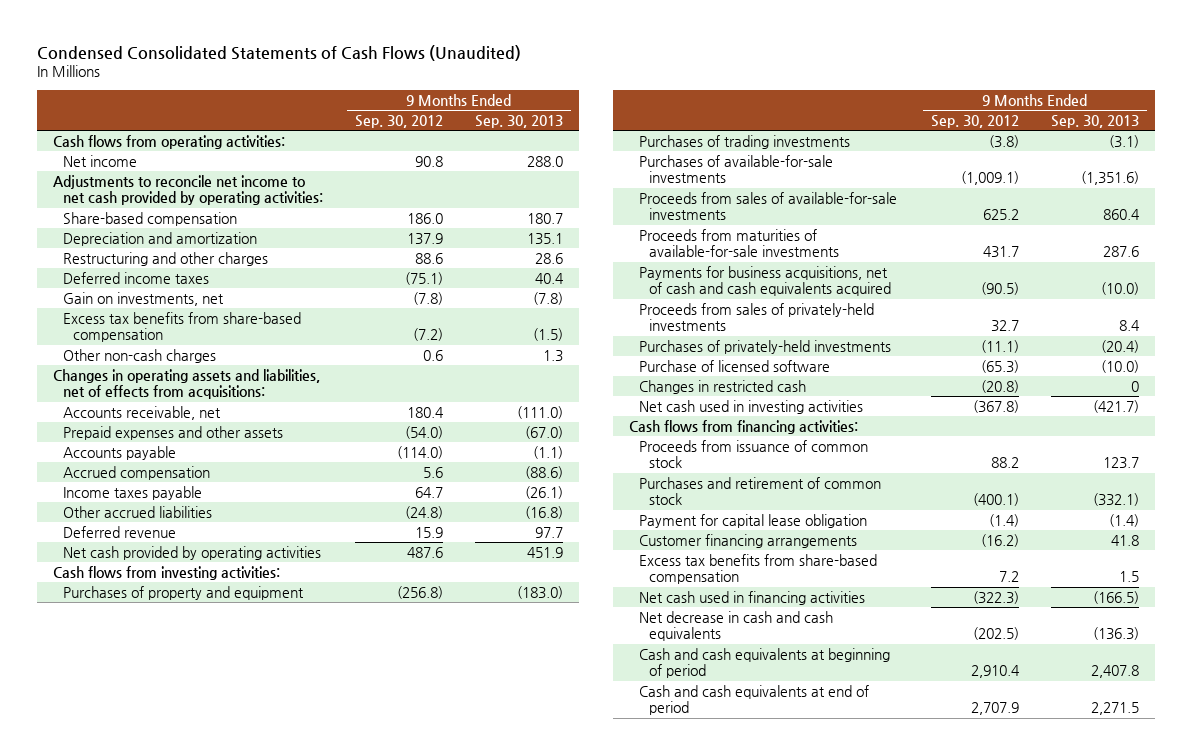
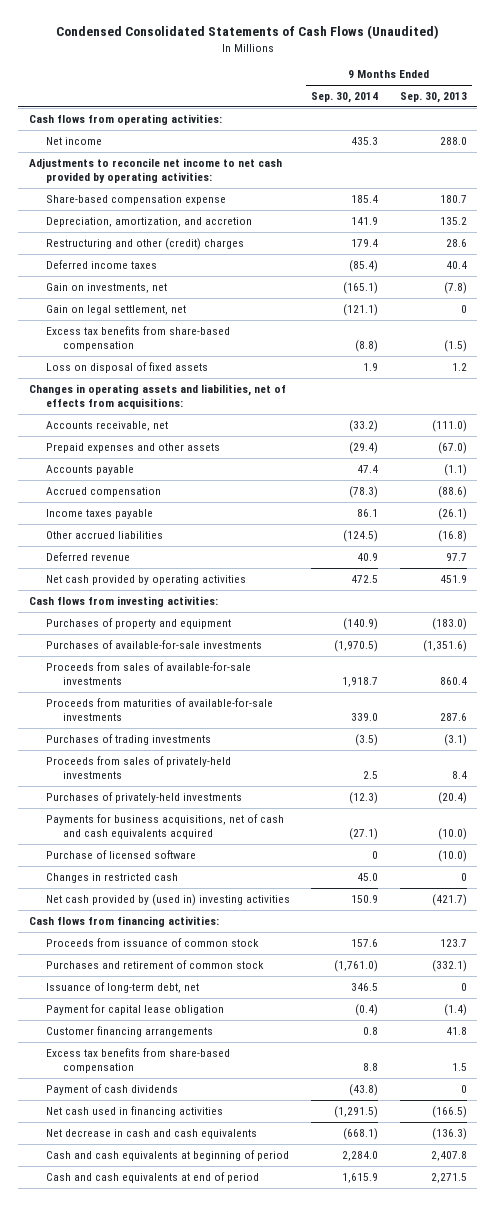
- | 9 Months Ended Sep. 30, 2012 | 9 Months Ended Sep. 30, 2013
+ | 9 Months Ended Sep. 30, 2014 | 9 Months Ended Sep. 30, 2013
- Share-based compensation | 186.0 | 180.7
- Depreciation and amortization | 137.9 | 135.1
- Restructuring and other charges | 88.6 | 28.6
+ Share-based compensation expense | 185.4 | 180.7
+ Depreciation, amortization, and accretion | 141.9 | 135.2
+ Restructuring and other (credit) charges | 179.4 | 28.6
+ Gain on legal settlement, net | (121.1) | 0
- Other non-cash charges | 0.6 | 1.3
+ Loss on disposal of fixed assets | 1.9 | 1.2
moved down: Purchases of trading investments | (3.5) | (3.1)
moved down: Payments for business acquisitions, net of cash and cash equivalents acquired | (27.1) | (10.0)
- Net cash used in investing activities | (367.8) | (421.7)
+ Net cash provided by (used in) investing activities | 150.9 | (421.7)
+ Issuance of long-term debt, net | 346.5 | 0
+ Payment of cash dividends | (43.8) | 0

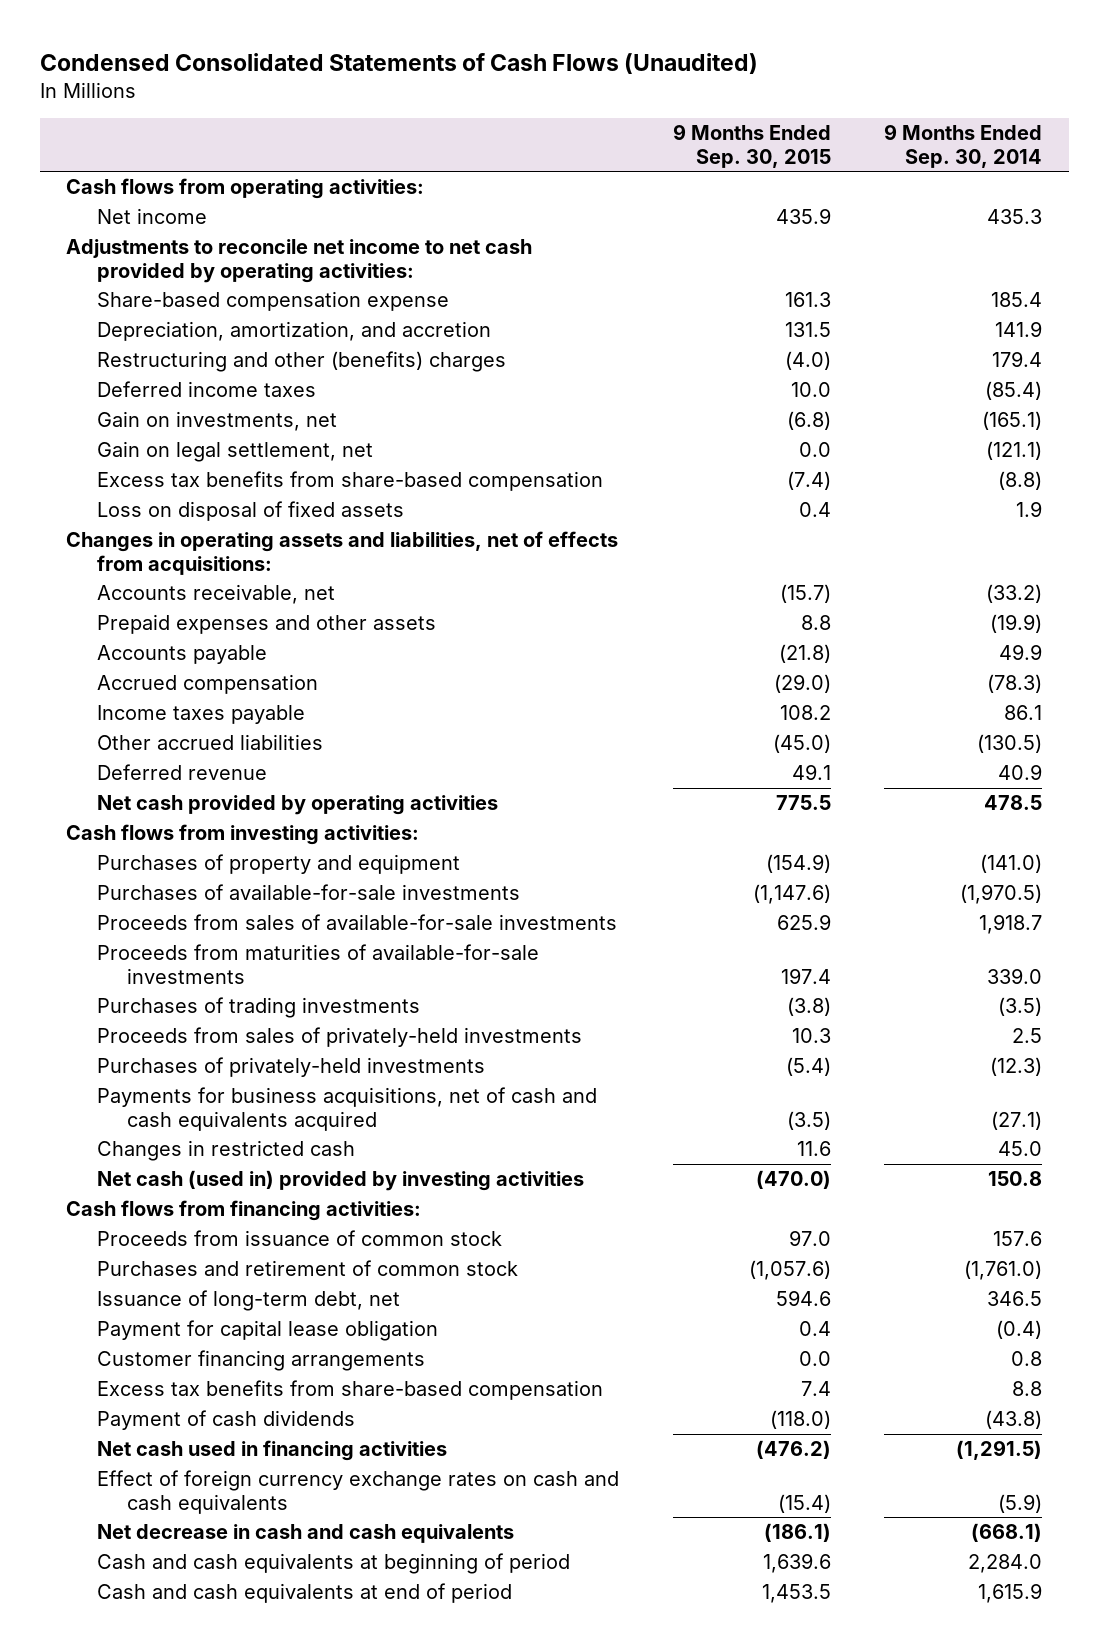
- | 9 Months Ended Sep. 30, 2014 | 9 Months Ended Sep. 30, 2013
+ | 9 Months Ended Sep. 30, 2015 | 9 Months Ended Sep. 30, 2014
- Restructuring and other (credit) charges | 179.4 | 28.6
+ Restructuring and other (benefits) charges | (4.0) | 179.4
- Prepaid expenses and other assets | (29.4) | (67.0)
- Accounts payable | 47.4 | (1.1)
+ Prepaid expenses and other assets | 8.8 | (19.9)
+ Accounts payable | (21.8) | 49.9
- Other accrued liabilities | (124.5) | (16.8)
+ Other accrued liabilities | (45.0) | (130.5)
- Net cash provided by operating activities | 472.5 | 451.9
+ Net cash provided by operating activities | 775.5 | 478.5
- Purchases of property and equipment | (140.9) | (183.0)
+ Purchases of property and equipment | (154.9) | (141.0)
- Purchase of licensed software | 0 | (10.0)
- Net cash provided by (used in) investing activities | 150.9 | (421.7)
+ Net cash (used in) provided by investing activities | (470.0) | 150.8
+ Effect of foreign currency exchange rates on cash and cash equivalents | (15.4) | (5.9)

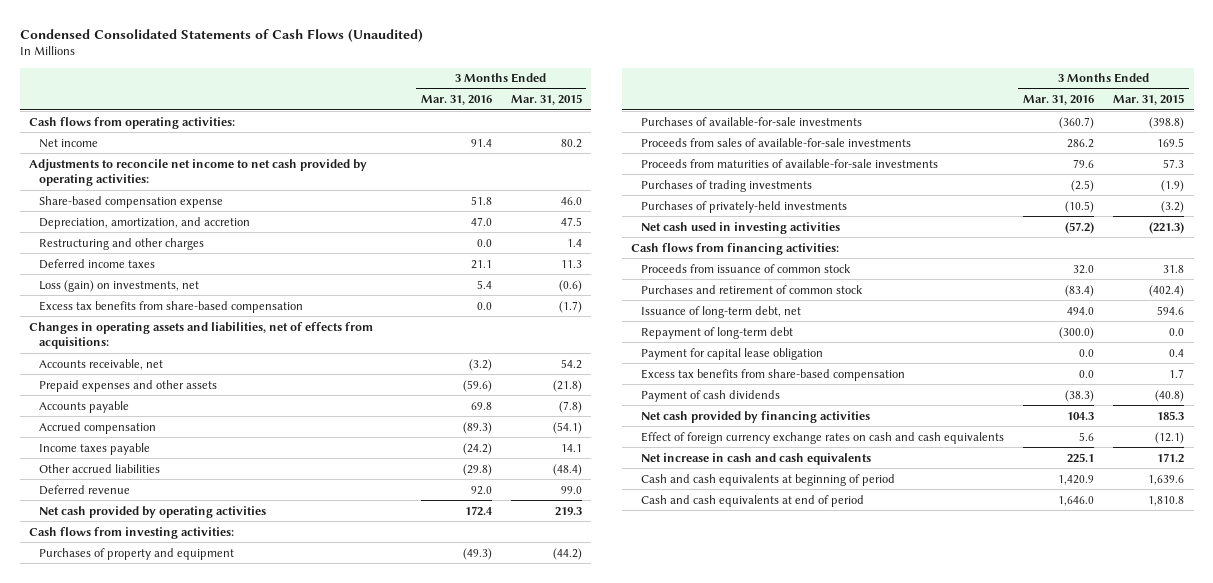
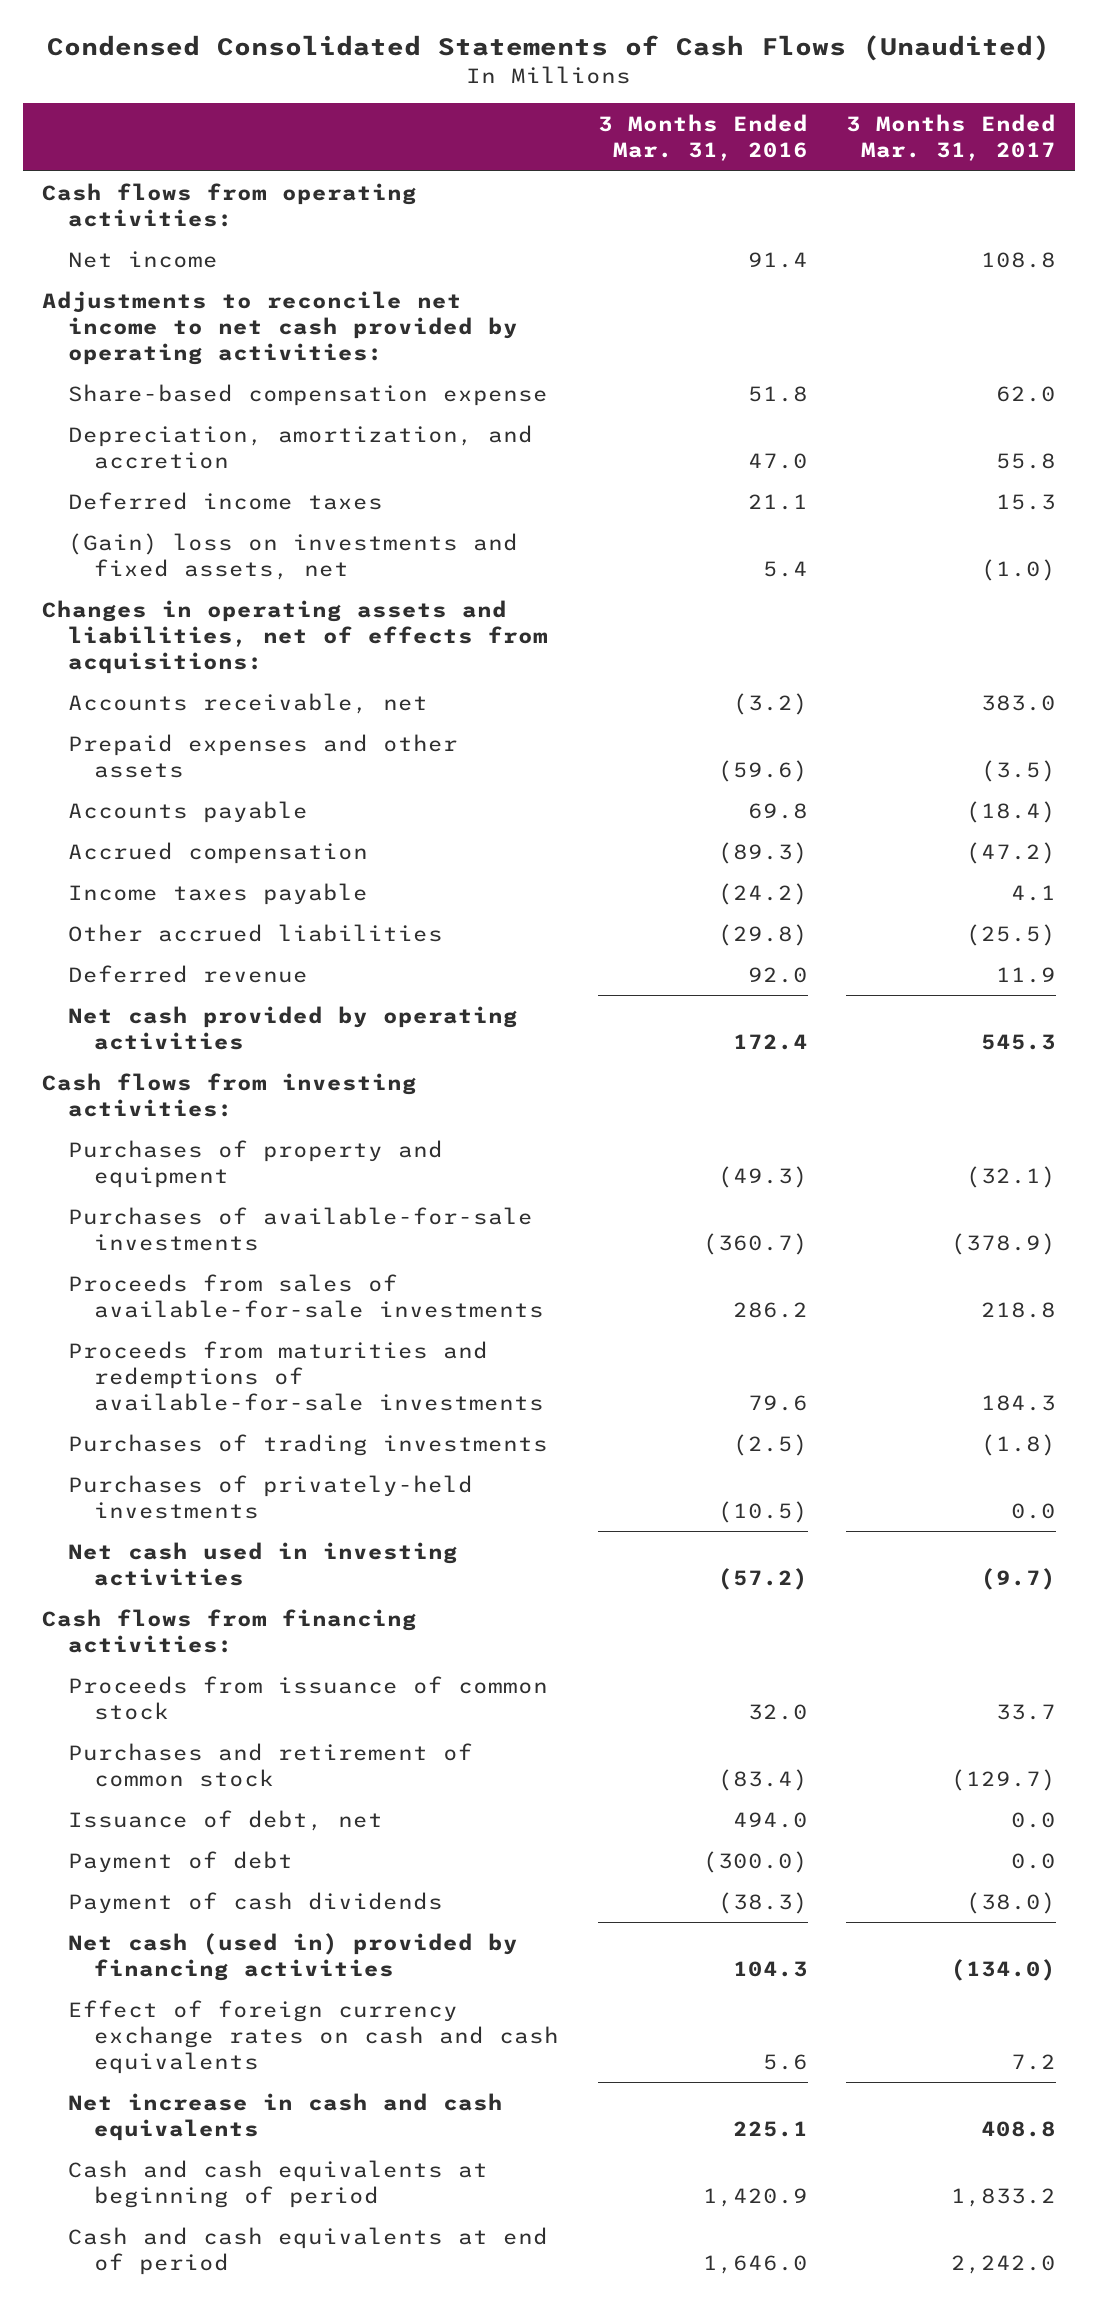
- | 3 Months Ended Mar. 31, 2016 | 3 Months Ended Mar. 31, 2015
+ | 3 Months Ended Mar. 31, 2016 | 3 Months Ended Mar. 31, 2017
- Restructuring and other charges | 0.0 | 1.4
- Loss (gain) on investments, net | 5.4 | (0.6)
- Excess tax benefits from share-based compensation | 0.0 | (1.7)
+ (Gain) loss on investments and fixed assets, net | 5.4 | (1.0)
- Proceeds from maturities of available-for-sale investments | 79.6 | 57.3
+ Proceeds from maturities and redemptions of available-for-sale investments | 79.6 | 184.3
- Issuance of long-term debt, net | 494.0 | 594.6
- Repayment of long-term debt | (300.0) | 0.0
- Payment for capital lease obligation | 0.0 | 0.4
- Excess tax benefits from share-based compensation | 0.0 | 1.7
+ Issuance of debt, net | 494.0 | 0.0
+ Payment of debt | (300.0) | 0.0
- Net cash provided by financing activities | 104.3 | 185.3
+ Net cash (used in) provided by financing activities | 104.3 | (134.0)

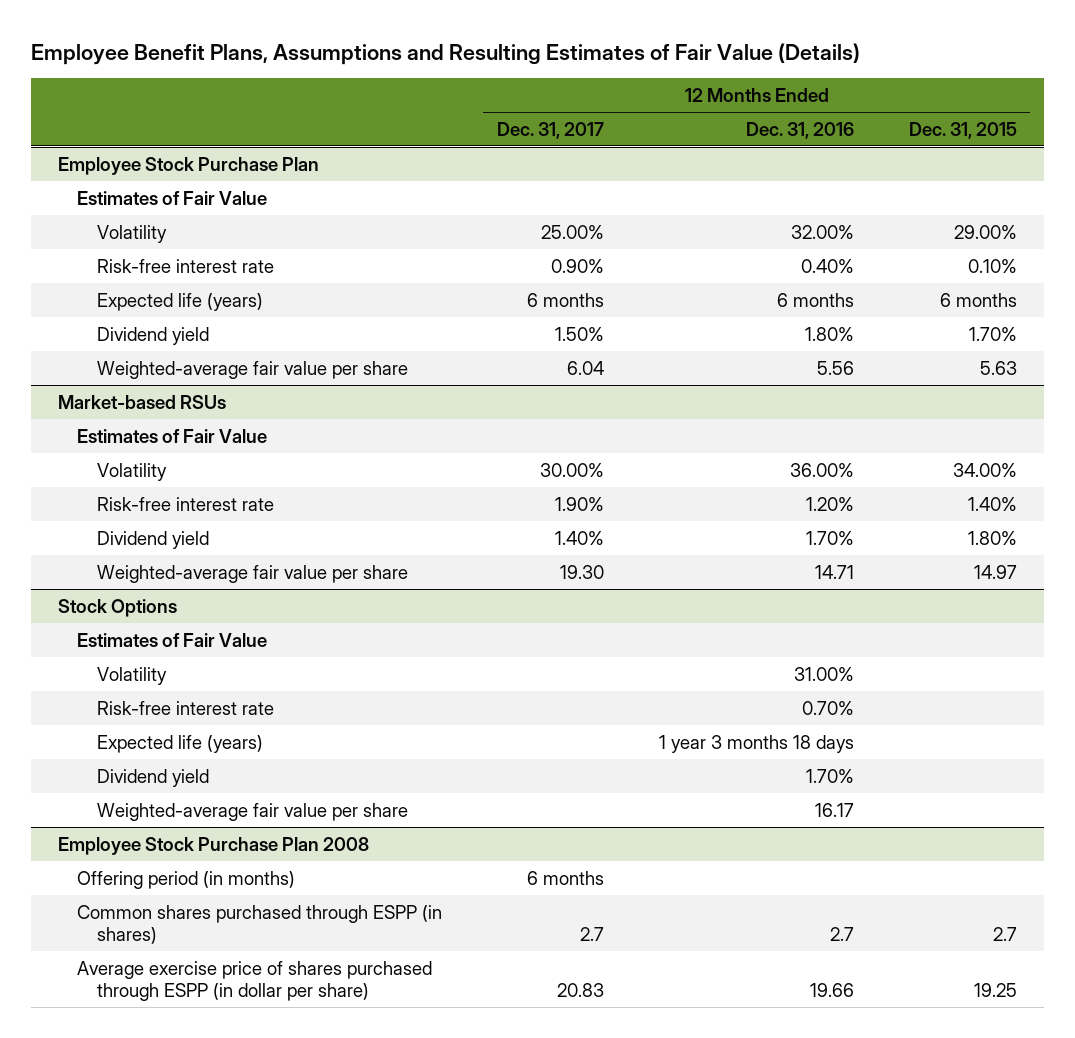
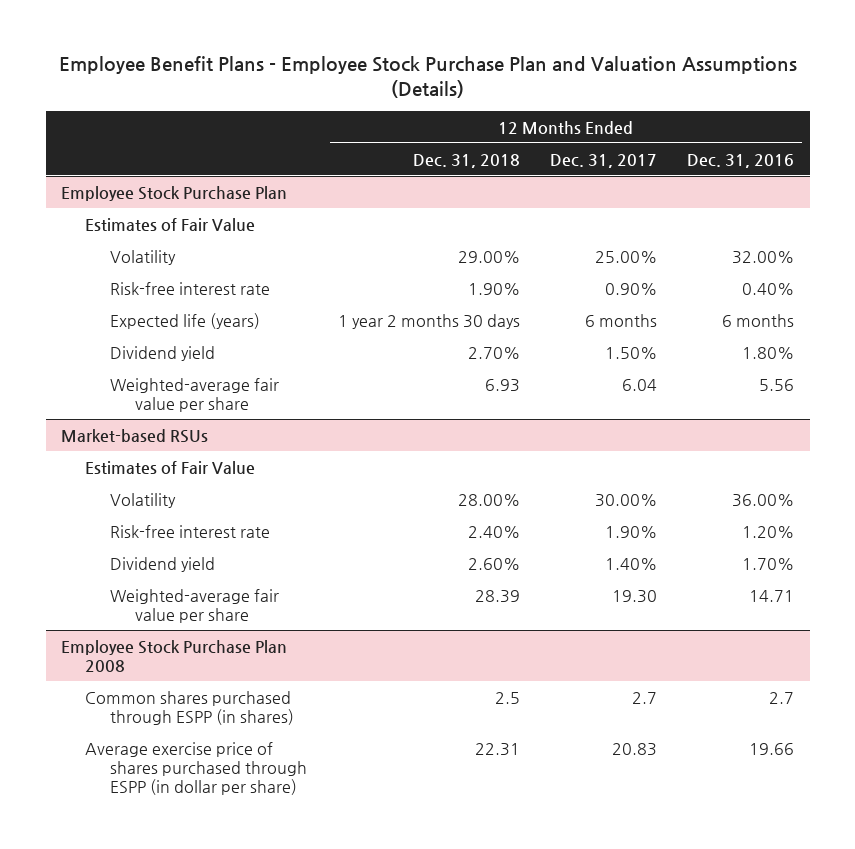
- Employee Benefit Plans, Assumptions and Resulting Estimates of Fair Value (Details)
+ Employee Benefit Plans - Employee Stock Purchase Plan and Valuation Assumptions (Details)
- | 12 Months Ended Dec. 31, 2017 | 12 Months Ended Dec. 31, 2016 | 12 Months Ended Dec. 31, 2015
+ | 12 Months Ended Dec. 31, 2018 | 12 Months Ended Dec. 31, 2017 | 12 Months Ended Dec. 31, 2016
- Stock Options
- Estimates of Fair Value
- Volatility | | 31.00% |
- Risk-free interest rate | | 0.70% |
- Expected life (years) | | 1 year 3 months 18 days |
- Dividend yield | | 1.70% |
- Weighted-average fair value per share | | 16.17 |
@ Employee Stock Purchase Plan 2008
- Offering period (in months) | 6 months | |

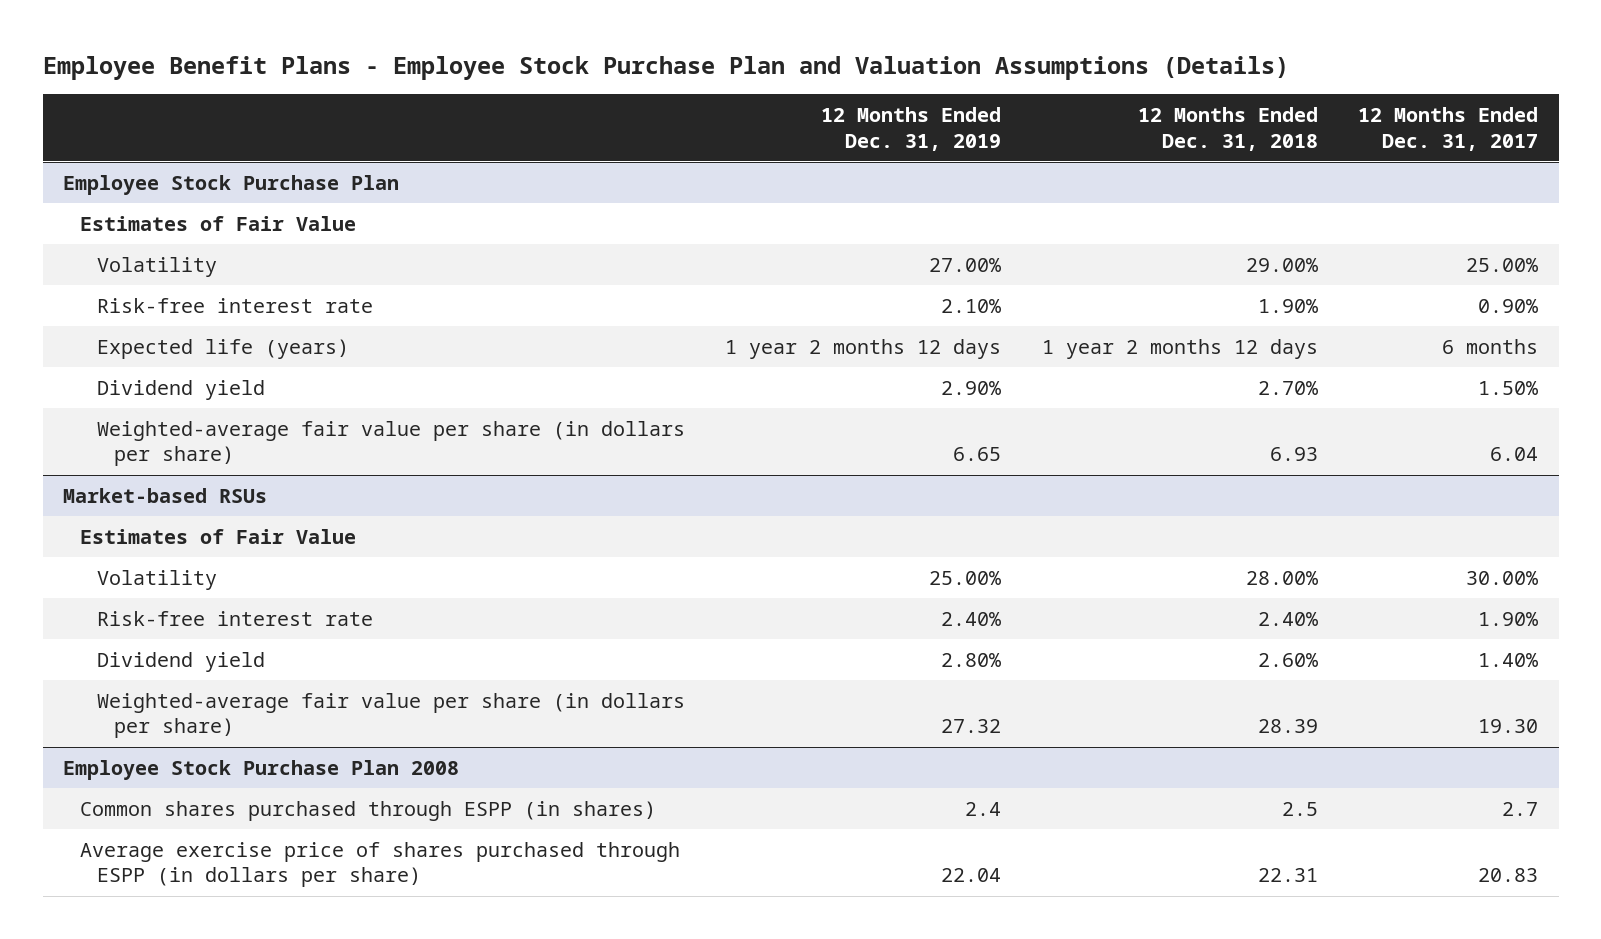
- | 12 Months Ended Dec. 31, 2018 | 12 Months Ended Dec. 31, 2017 | 12 Months Ended Dec. 31, 2016
+ | 12 Months Ended Dec. 31, 2019 | 12 Months Ended Dec. 31, 2018 | 12 Months Ended Dec. 31, 2017
@ Employee Stock Purchase Plan
- Expected life (years) | 1 year 2 months 30 days | 6 months | 6 months
+ Expected life (years) | 1 year 2 months 12 days | 1 year 2 months 12 days | 6 months
- Weighted-average fair value per share | 6.93 | 6.04 | 5.56
+ Weighted-average fair value per share (in dollars per share) | 6.65 | 6.93 | 6.04
@ Market-based RSUs
- Weighted-average fair value per share | 28.39 | 19.30 | 14.71
+ Weighted-average fair value per share (in dollars per share) | 27.32 | 28.39 | 19.30
@ Employee Stock Purchase Plan 2008
- Average exercise price of shares purchased through ESPP (in dollar per share) | 22.31 | 20.83 | 19.66
+ Average exercise price of shares purchased through ESPP (in dollars per share) | 22.04 | 22.31 | 20.83

